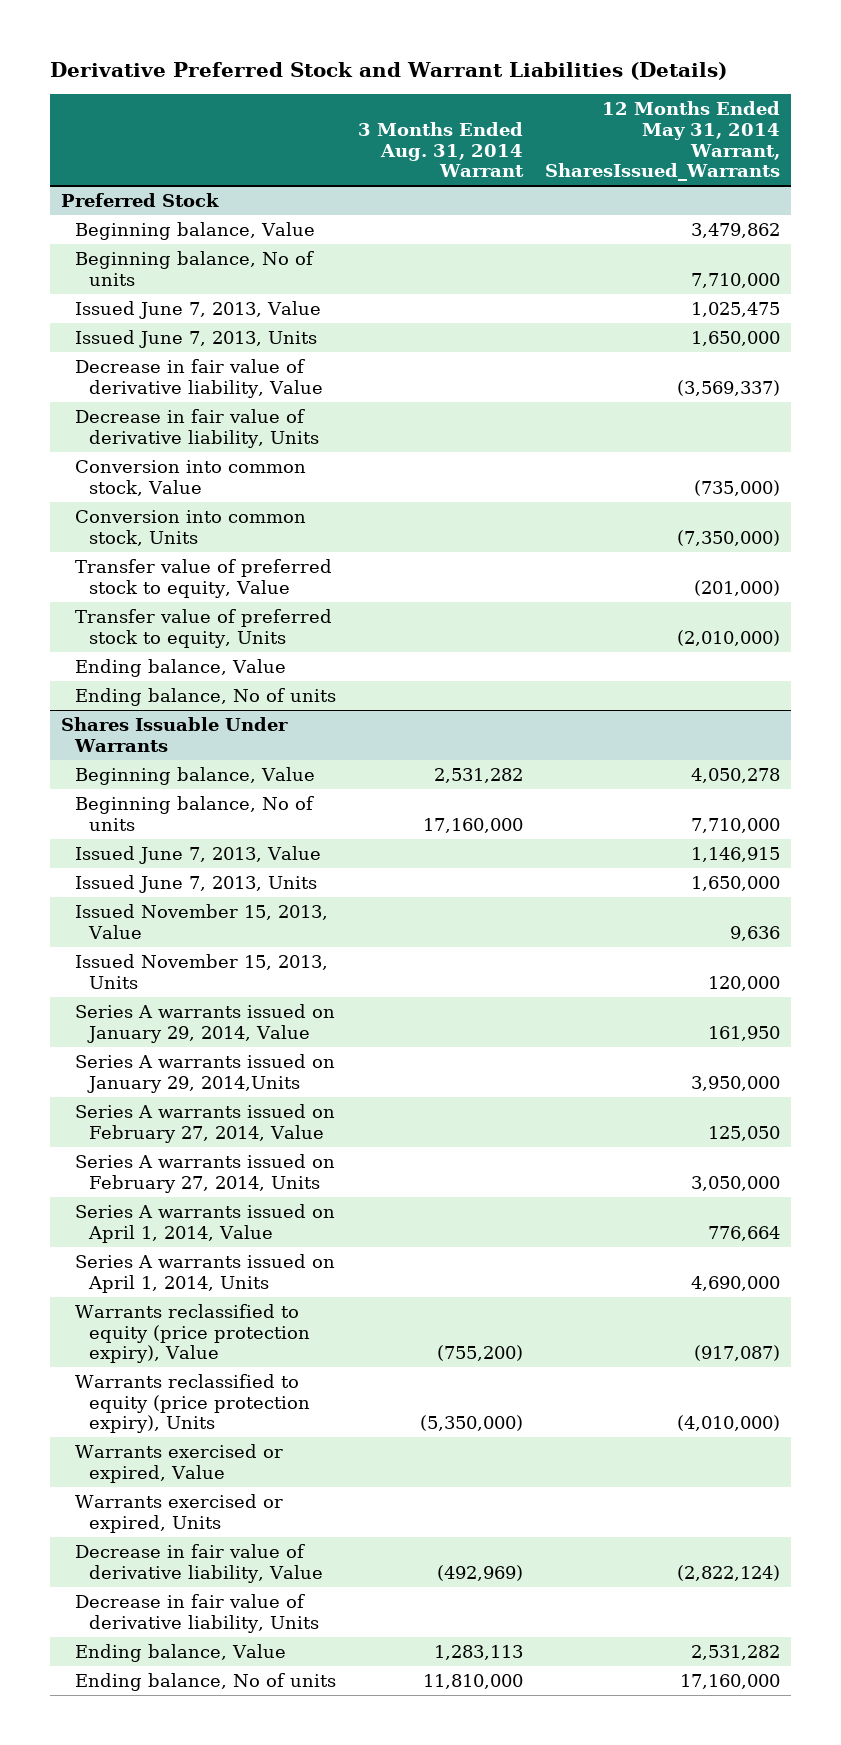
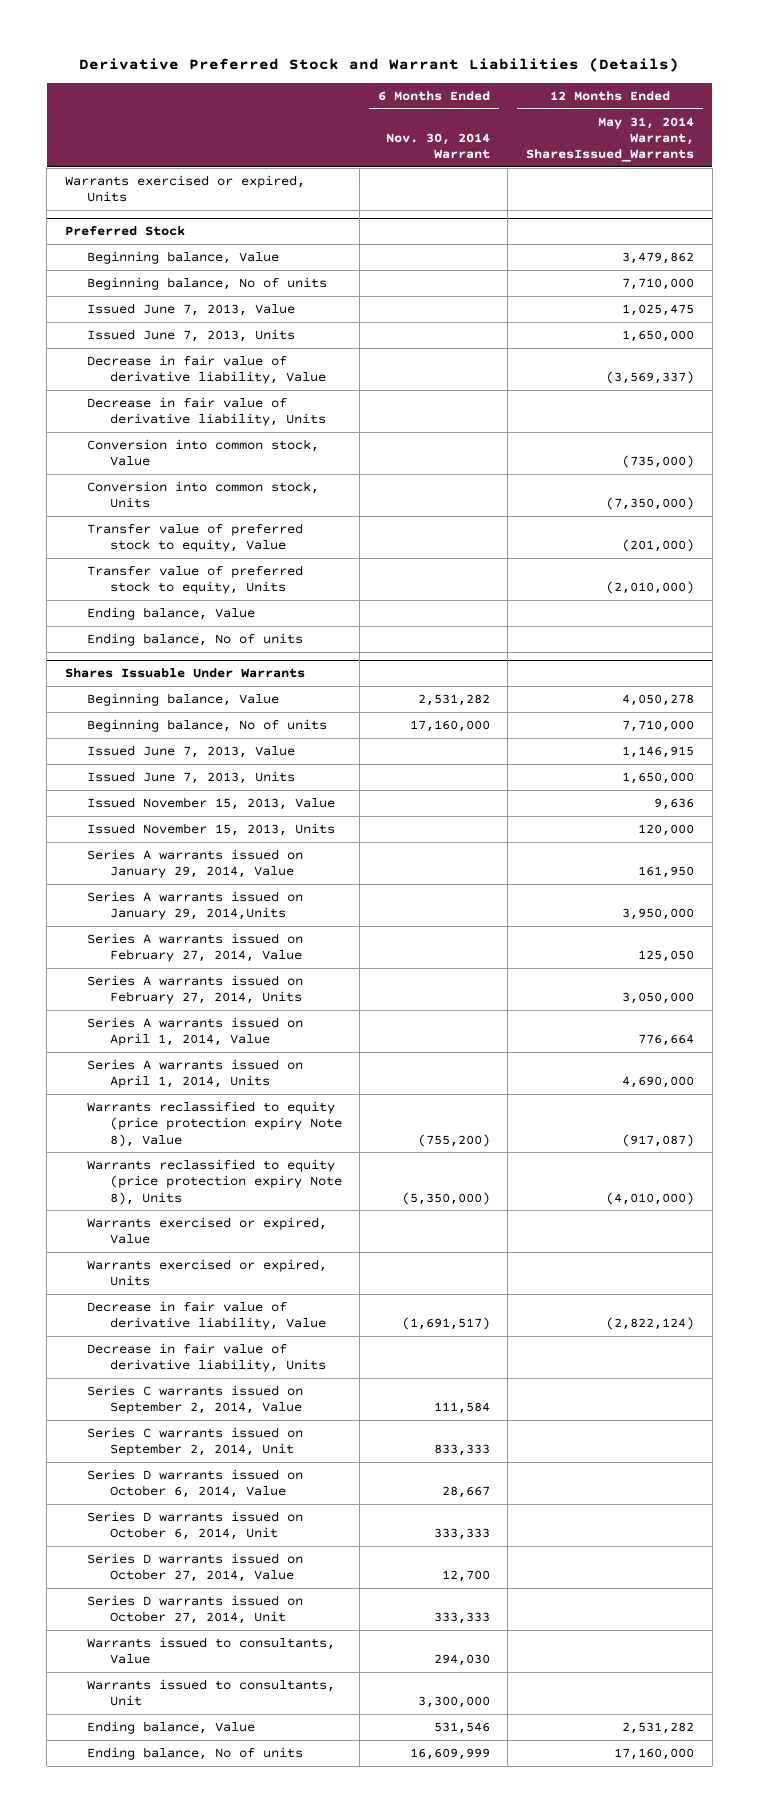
- | 3 Months Ended Aug. 31, 2014 Warrant | 12 Months Ended May 31, 2014 Warrant, SharesIssued_Warrants
+ | 6 Months Ended Nov. 30, 2014 Warrant | 12 Months Ended May 31, 2014 Warrant, SharesIssued_Warrants
+ Warrants exercised or expired, Units
@ Shares Issuable Under Warrants
- Warrants reclassified to equity (price protection expiry), Value | (755,200) | (917,087)
- Warrants reclassified to equity (price protection expiry), Units | (5,350,000) | (4,010,000)
+ Warrants reclassified to equity (price protection expiry Note 8), Value | (755,200) | (917,087)
+ Warrants reclassified to equity (price protection expiry Note 8), Units | (5,350,000) | (4,010,000)
+ Series C warrants issued on September 2, 2014, Value | 111,584 |
+ Series C warrants issued on September 2, 2014, Unit | 833,333 |
+ Series D warrants issued on October 6, 2014, Value | 28,667 |
+ Series D warrants issued on October 6, 2014, Unit | 333,333 |
+ Series D warrants issued on October 27, 2014, Value | 12,700 |
+ Series D warrants issued on October 27, 2014, Unit | 333,333 |
+ Warrants issued to consultants, Value | 294,030 |
+ Warrants issued to consultants, Unit | 3,300,000 |

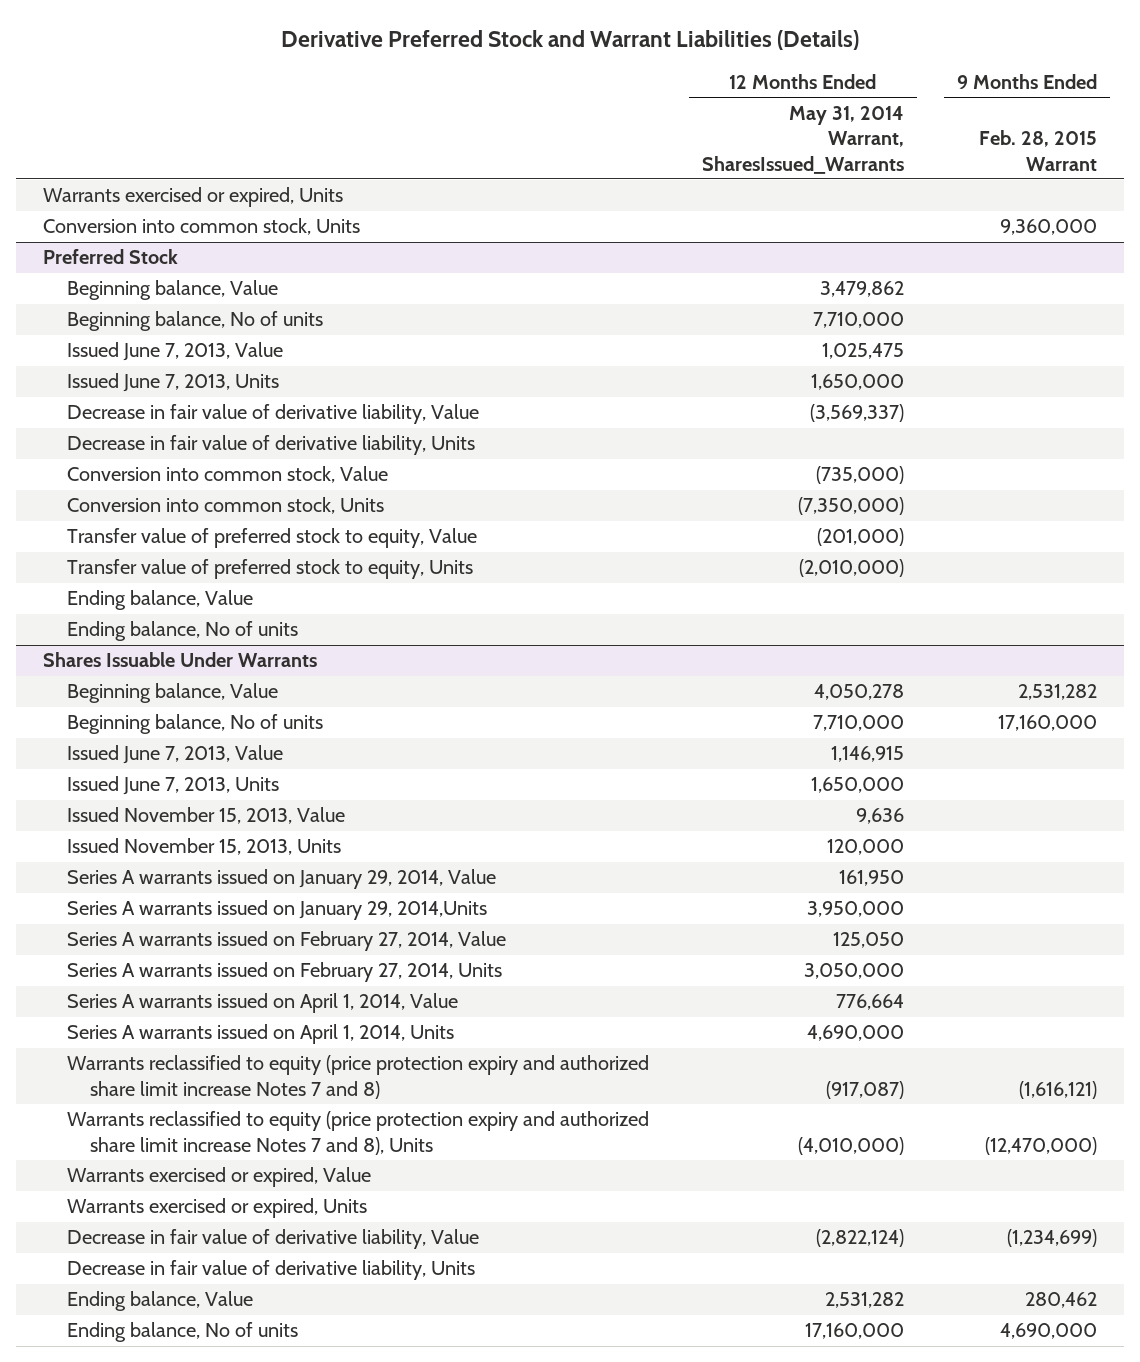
- | 6 Months Ended Nov. 30, 2014 Warrant | 12 Months Ended May 31, 2014 Warrant, SharesIssued_Warrants
+ | 12 Months Ended May 31, 2014 Warrant, SharesIssued_Warrants | 9 Months Ended Feb. 28, 2015 Warrant
+ Conversion into common stock, Units | | 9,360,000
@ Shares Issuable Under Warrants
- Warrants reclassified to equity (price protection expiry Note 8), Value | (755,200) | (917,087)
- Warrants reclassified to equity (price protection expiry Note 8), Units | (5,350,000) | (4,010,000)
+ Warrants reclassified to equity (price protection expiry and authorized share limit increase Notes 7 and 8) | (917,087) | (1,616,121)
+ Warrants reclassified to equity (price protection expiry and authorized share limit increase Notes 7 and 8), Units | (4,010,000) | (12,470,000)
- Series C warrants issued on September 2, 2014, Value | 111,584 |
- Series C warrants issued on September 2, 2014, Unit | 833,333 |
- Series D warrants issued on October 6, 2014, Value | 28,667 |
- Series D warrants issued on October 6, 2014, Unit | 333,333 |
- Series D warrants issued on October 27, 2014, Value | 12,700 |
- Series D warrants issued on October 27, 2014, Unit | 333,333 |
- Warrants issued to consultants, Value | 294,030 |
- Warrants issued to consultants, Unit | 3,300,000 |

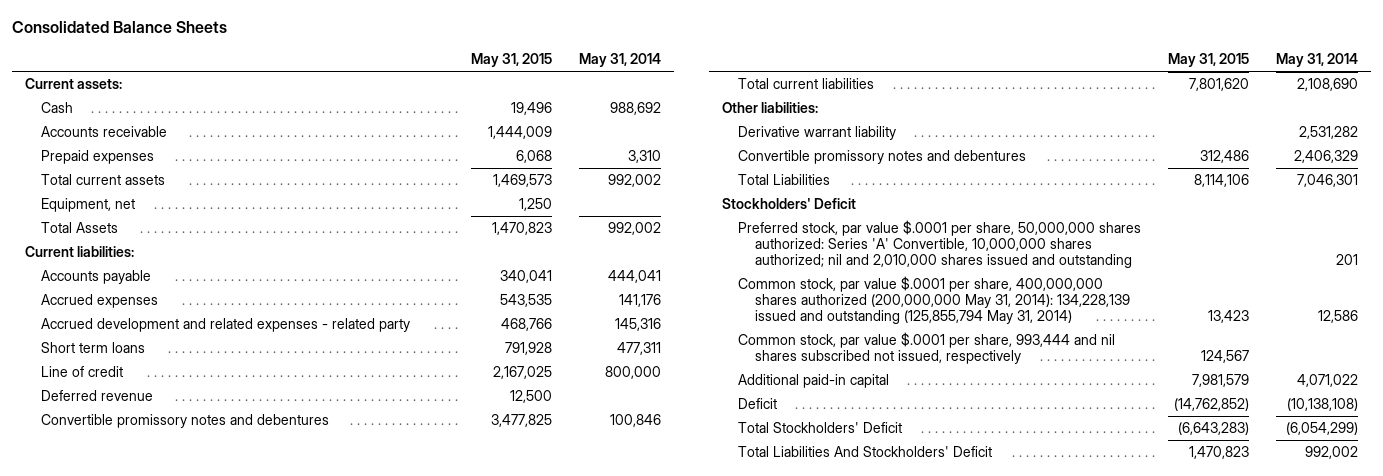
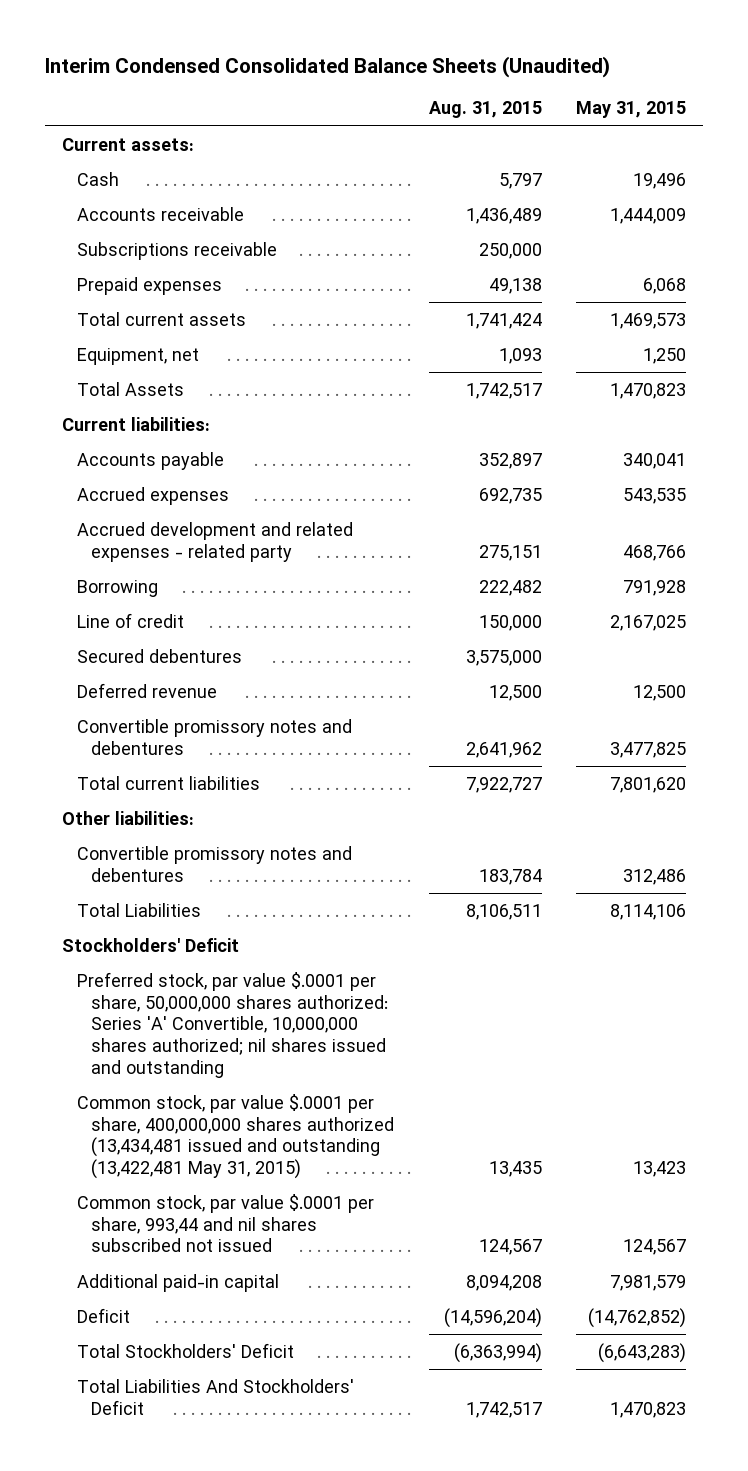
- Consolidated Balance Sheets
+ Interim Condensed Consolidated Balance Sheets (Unaudited)
- | May 31, 2015 | May 31, 2014
+ | Aug. 31, 2015 | May 31, 2015
+ Subscriptions receivable | 250,000 |
- Short term loans | 791,928 | 477,311
+ Borrowing | 222,482 | 791,928
+ Secured debentures | 3,575,000 |
- Derivative warrant liability | | 2,531,282
- Preferred stock, par value $.0001 per share, 50,000,000 shares authorized: Series 'A' Convertible, 10,000,000 shares authorized; nil and 2,010,000 shares issued and outstanding | | 201
- Common stock, par value $.0001 per share, 400,000,000 shares authorized (200,000,000 May 31, 2014): 134,228,139 issued and outstanding (125,855,794 May 31, 2014) | 13,423 | 12,586
- Common stock, par value $.0001 per share, 993,444 and nil shares subscribed not issued, respectively | 124,567 |
+ Preferred stock, par value $.0001 per share, 50,000,000 shares authorized: Series 'A' Convertible, 10,000,000 shares authorized; nil shares issued and outstanding
+ Common stock, par value $.0001 per share, 400,000,000 shares authorized (13,434,481 issued and outstanding (13,422,481 May 31, 2015) | 13,435 | 13,423
+ Common stock, par value $.0001 per share, 993,44 and nil shares subscribed not issued | 124,567 | 124,567

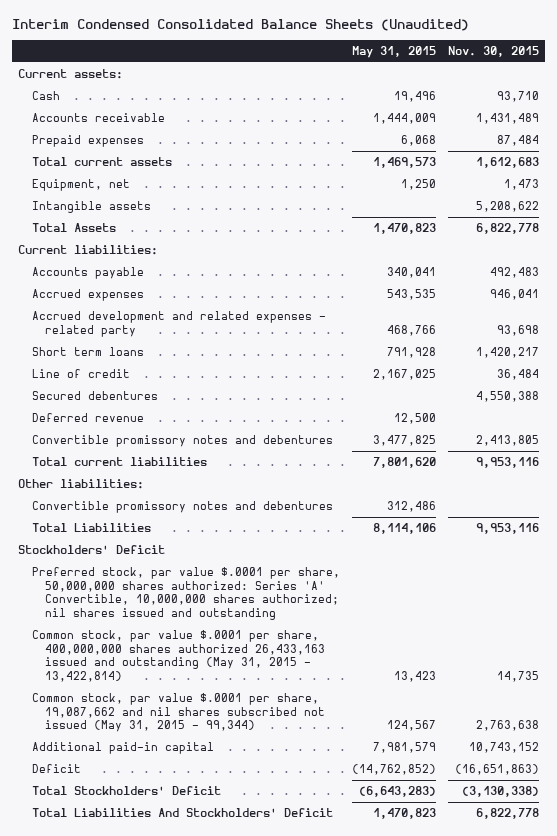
- | Aug. 31, 2015 | May 31, 2015
+ | May 31, 2015 | Nov. 30, 2015
- Subscriptions receivable | 250,000 |
+ Intangible assets | | 5,208,622
- Borrowing | 222,482 | 791,928
+ Short term loans | 791,928 | 1,420,217
- Common stock, par value $.0001 per share, 400,000,000 shares authorized (13,434,481 issued and outstanding (13,422,481 May 31, 2015) | 13,435 | 13,423
- Common stock, par value $.0001 per share, 993,44 and nil shares subscribed not issued | 124,567 | 124,567
+ Common stock, par value $.0001 per share, 400,000,000 shares authorized 26,433,163 issued and outstanding (May 31, 2015 - 13,422,814) | 13,423 | 14,735
+ Common stock, par value $.0001 per share, 19,087,662 and nil shares subscribed not issued (May 31, 2015 - 99,344) | 124,567 | 2,763,638

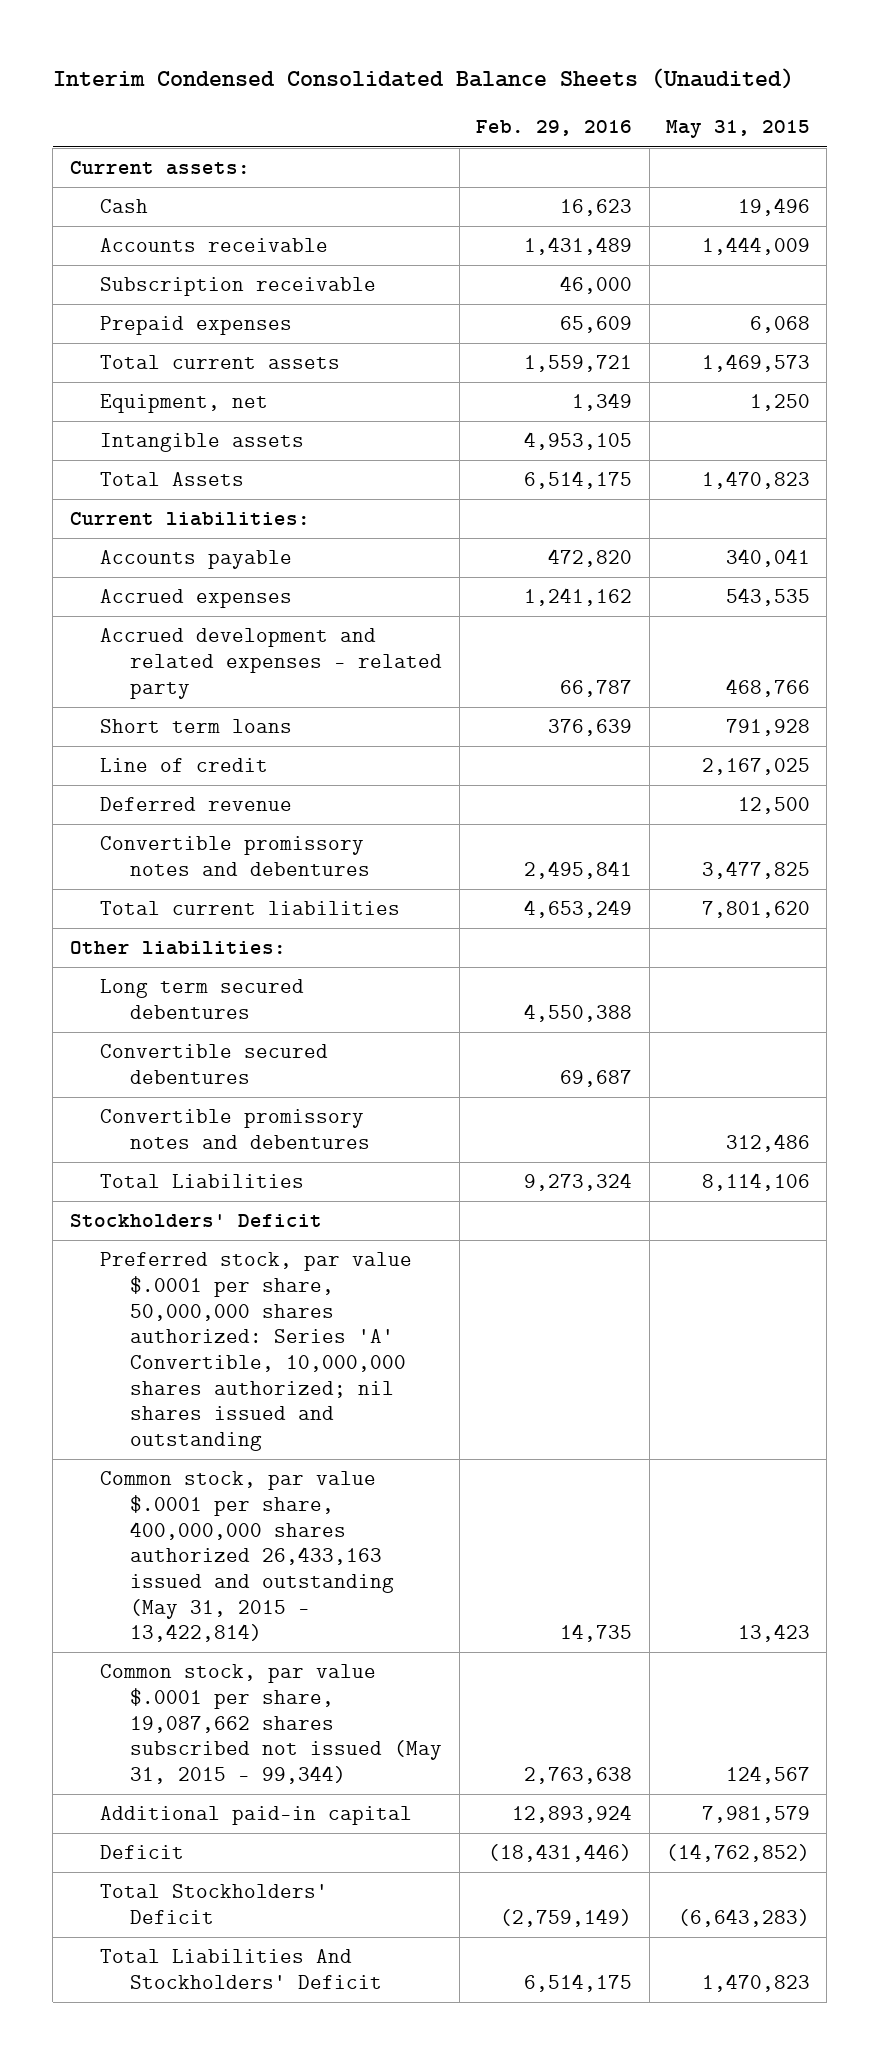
- | May 31, 2015 | Nov. 30, 2015
+ | Feb. 29, 2016 | May 31, 2015
+ Subscription receivable | 46,000 |
- Secured debentures | | 4,550,388
+ Long term secured debentures | 4,550,388 |
+ Convertible secured debentures | 69,687 |
- Common stock, par value $.0001 per share, 19,087,662 and nil shares subscribed not issued (May 31, 2015 - 99,344) | 124,567 | 2,763,638
+ Common stock, par value $.0001 per share, 19,087,662 shares subscribed not issued (May 31, 2015 - 99,344) | 2,763,638 | 124,567

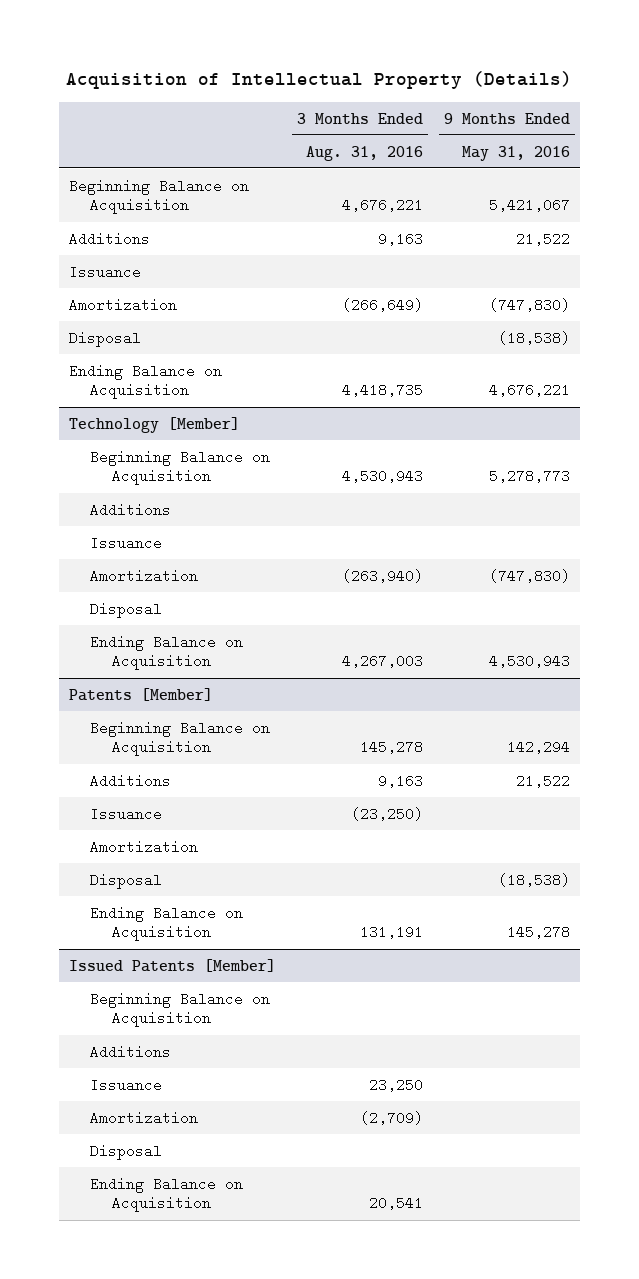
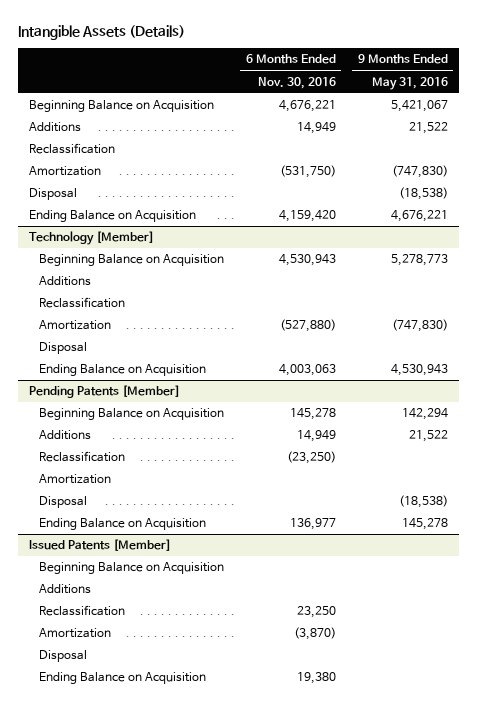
- Acquisition of Intellectual Property (Details)
+ Intangible Assets (Details)
- | 3 Months Ended Aug. 31, 2016 | 9 Months Ended May 31, 2016
+ | 6 Months Ended Nov. 30, 2016 | 9 Months Ended May 31, 2016
- Issuance
+ Reclassification
@ Technology [Member]
- Issuance
+ Reclassification
- Patents [Member]
+ Pending Patents [Member]
- Issuance | (23,250) |
+ Reclassification | (23,250) |
@ Issued Patents [Member]
- Issuance | 23,250 |
+ Reclassification | 23,250 |

